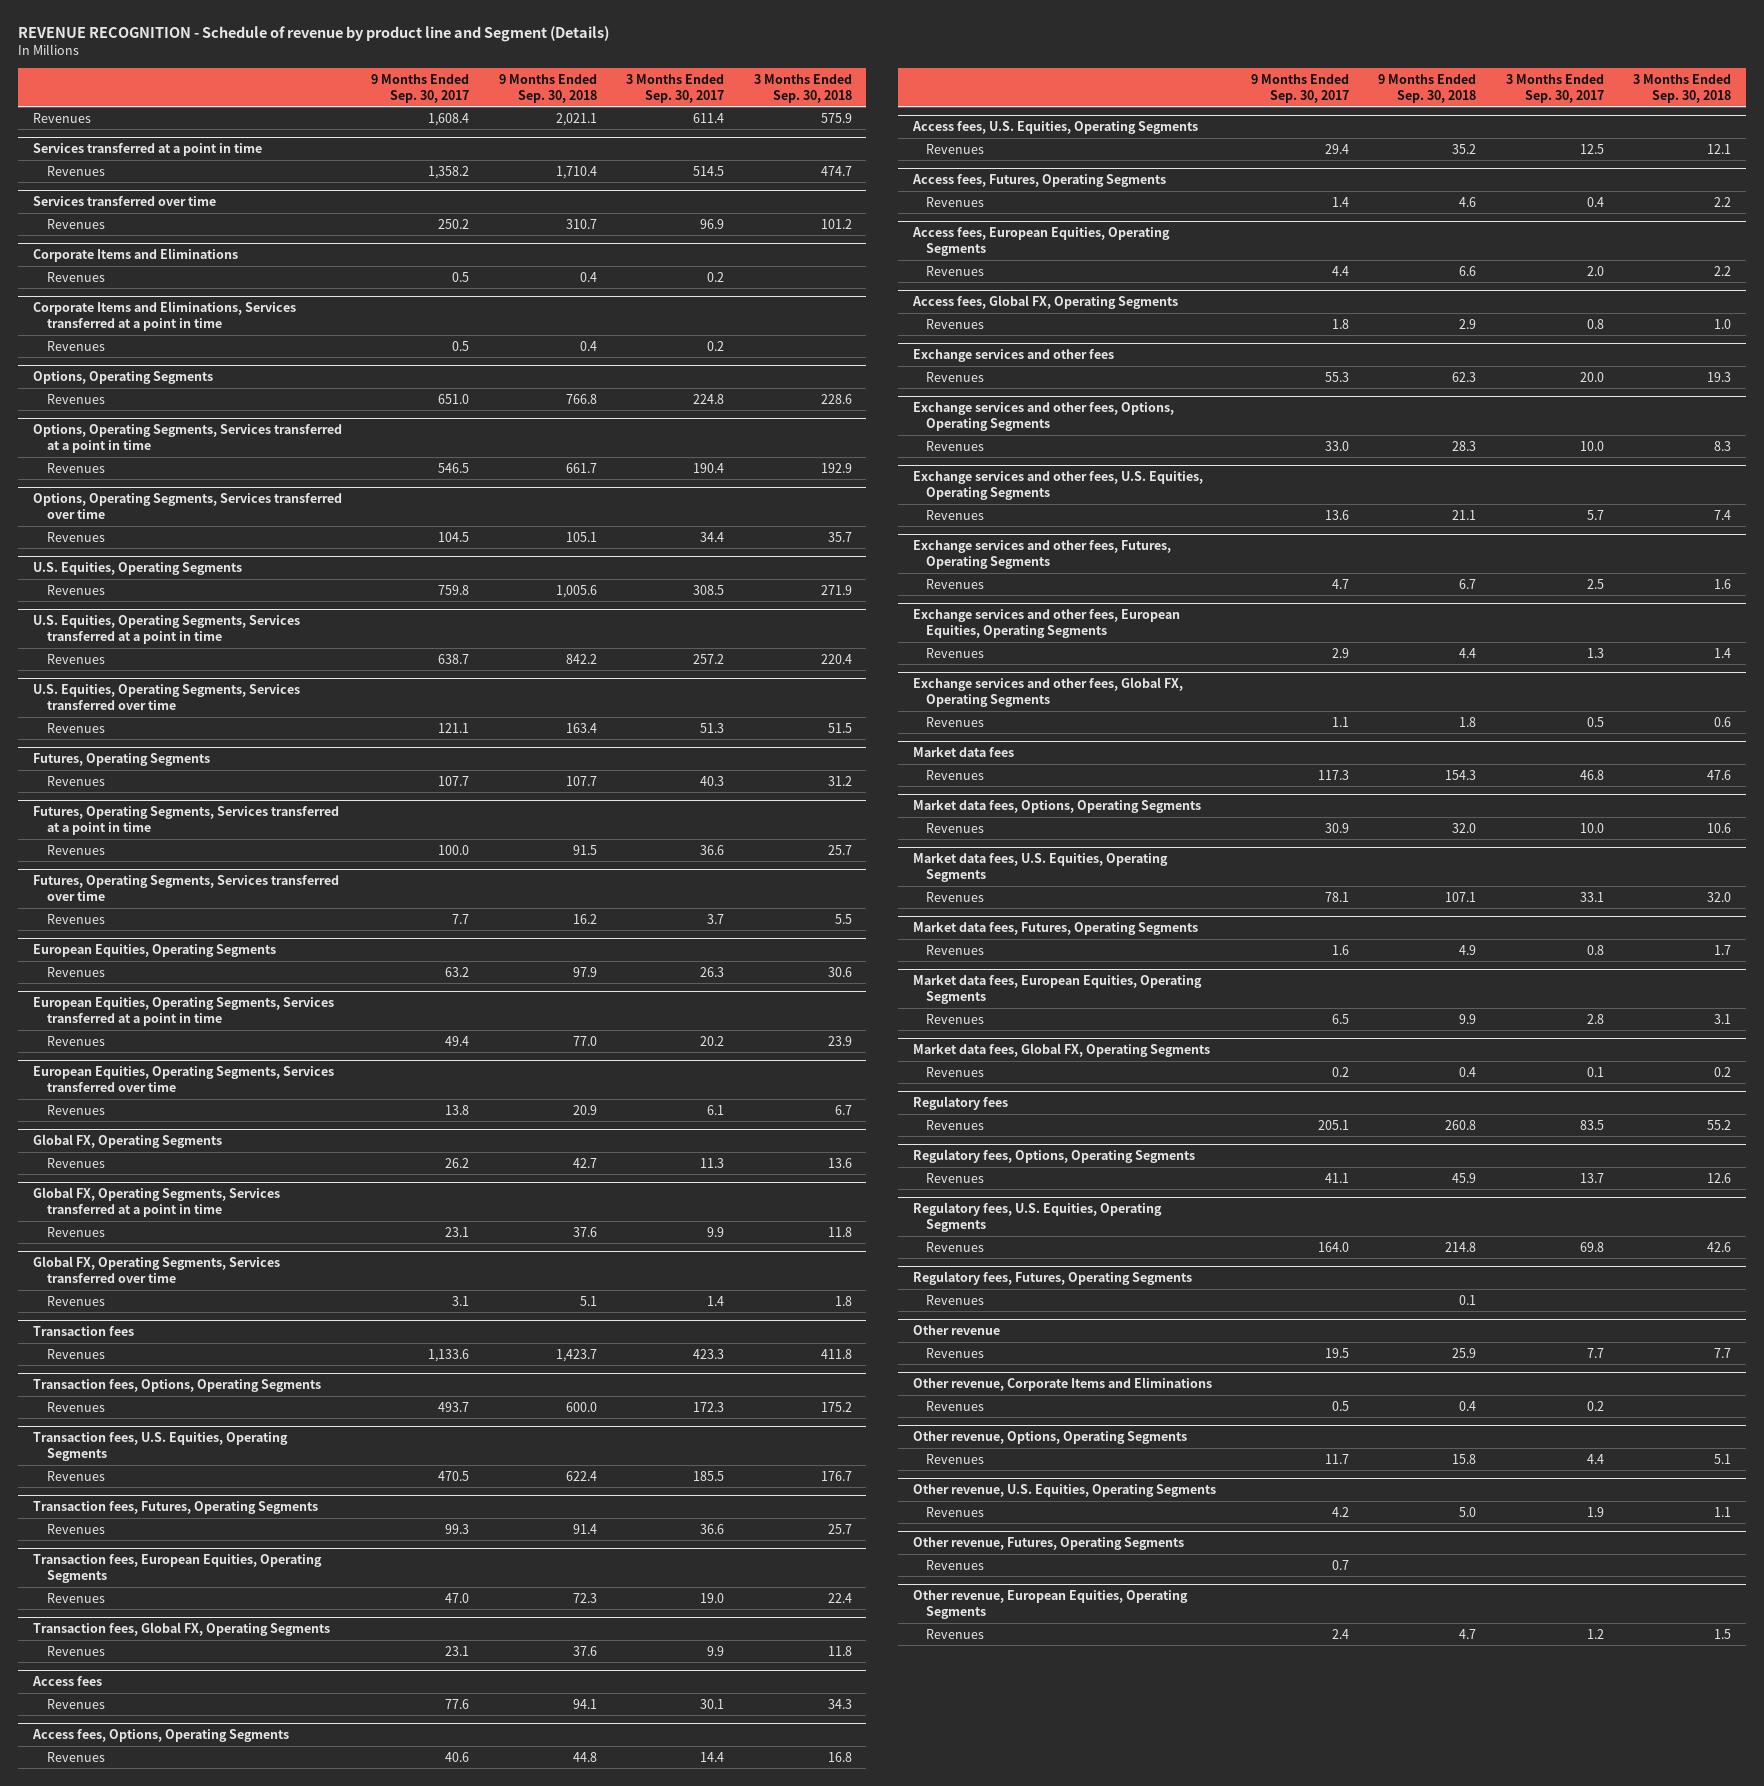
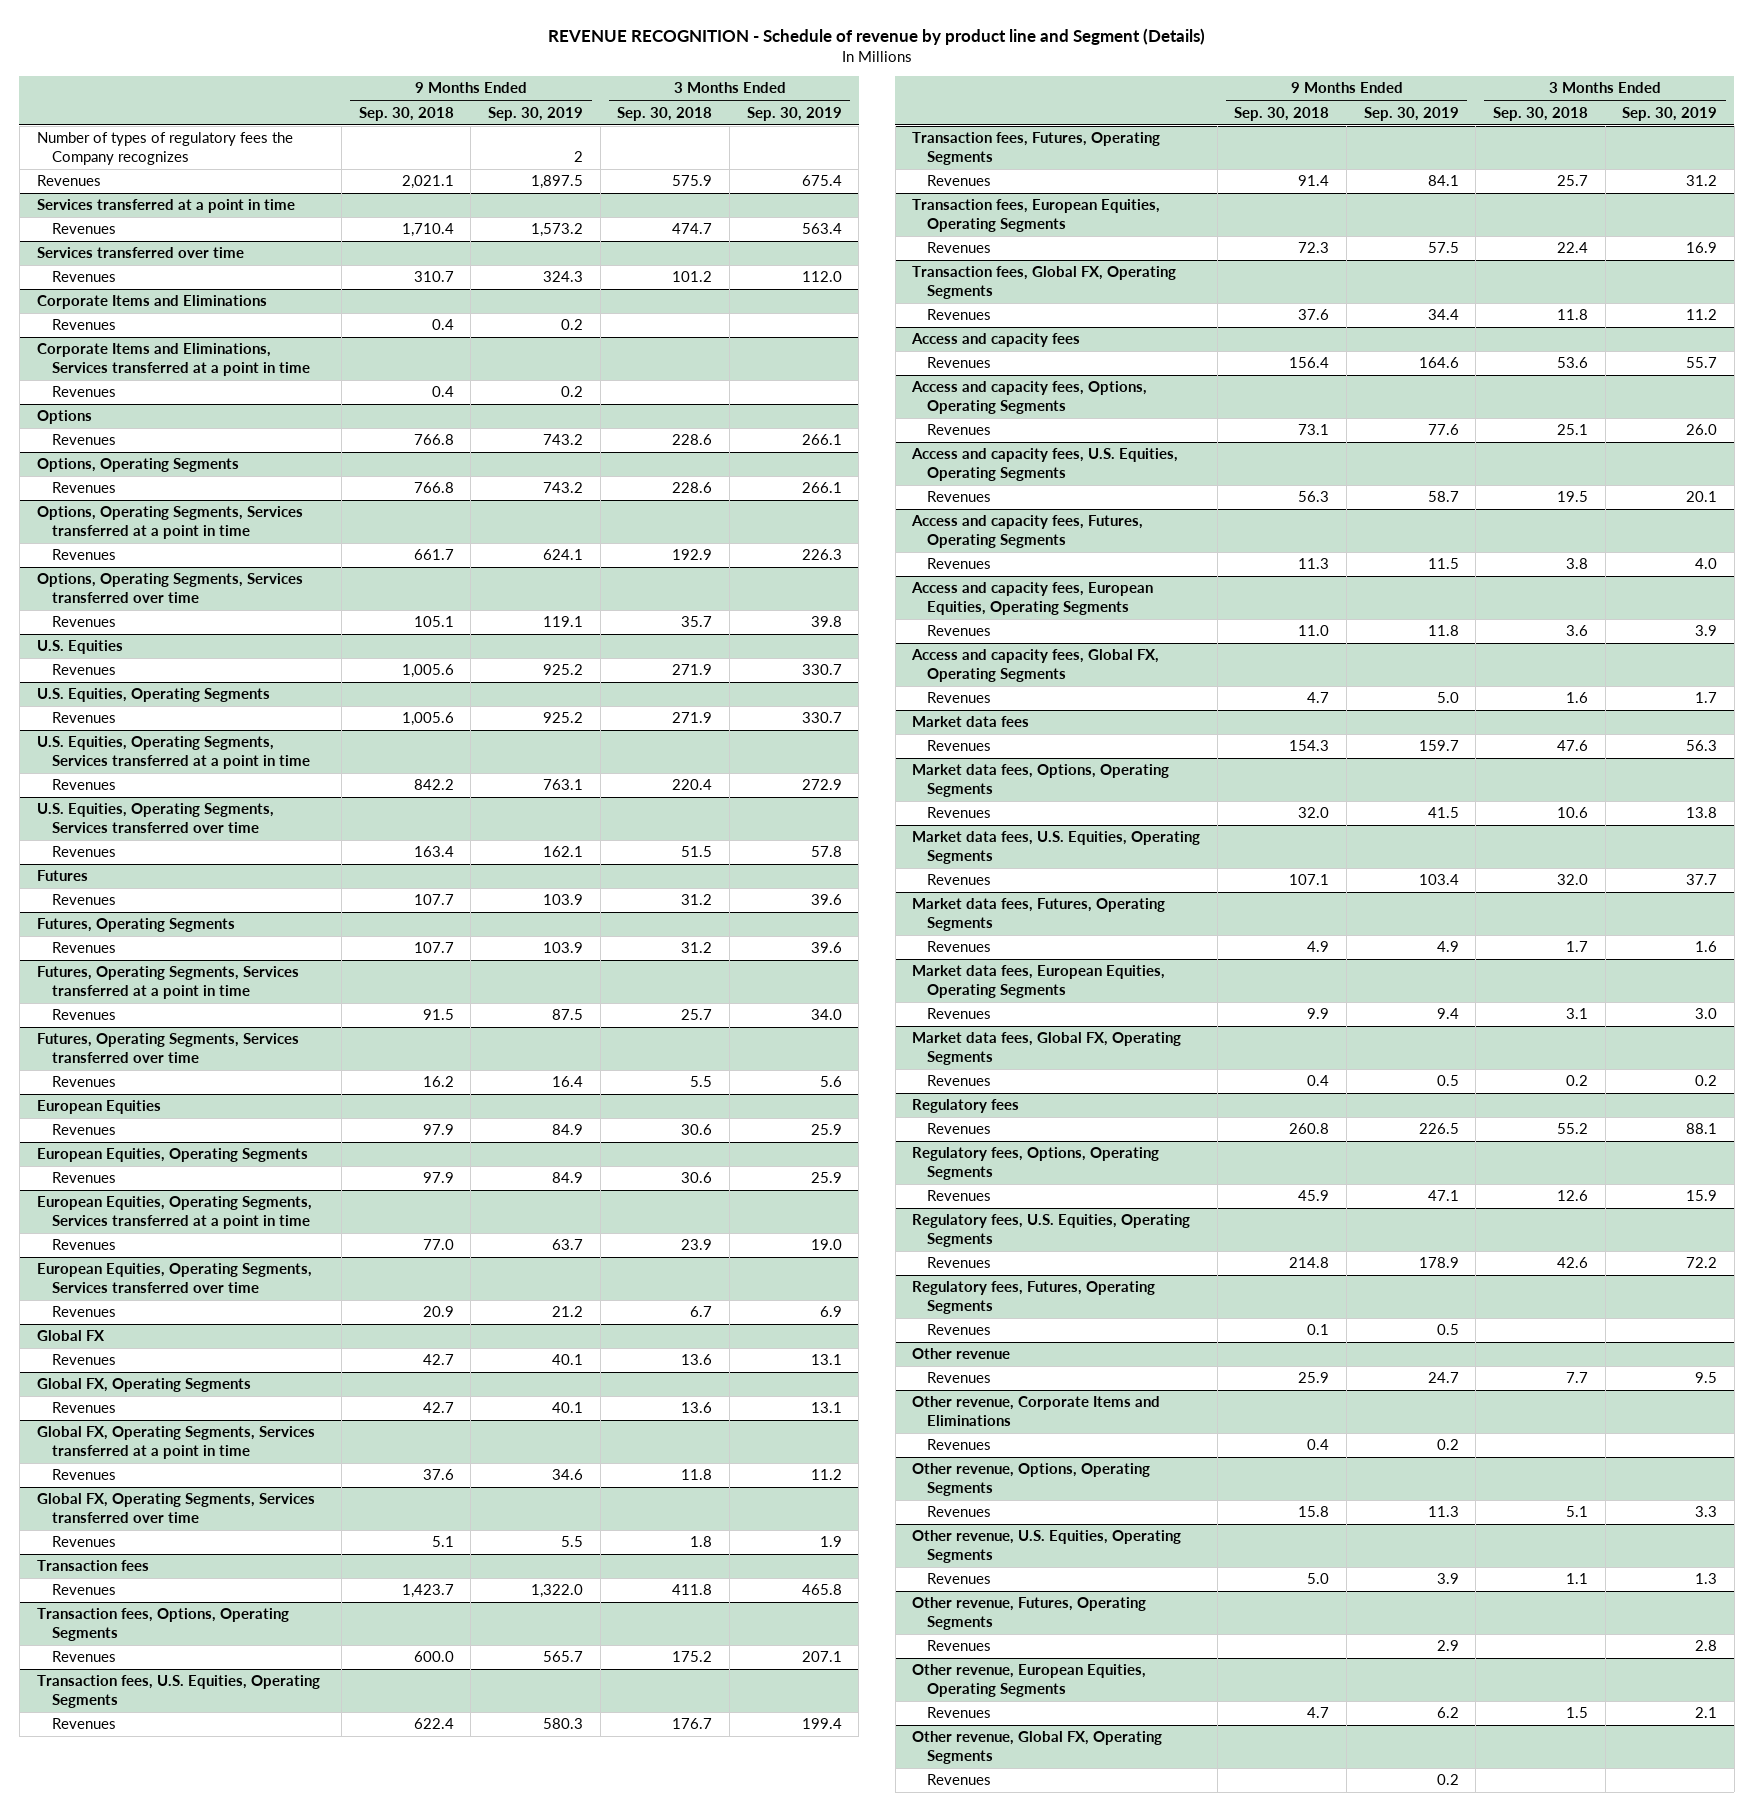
- | 9 Months Ended Sep. 30, 2017 | 9 Months Ended Sep. 30, 2018 | 3 Months Ended Sep. 30, 2017 | 3 Months Ended Sep. 30, 2018
+ | 9 Months Ended Sep. 30, 2018 | 9 Months Ended Sep. 30, 2019 | 3 Months Ended Sep. 30, 2018 | 3 Months Ended Sep. 30, 2019
+ Number of types of regulatory fees the Company recognizes | | 2 | |
+ Options
+ Revenues | 766.8 | 743.2 | 228.6 | 266.1
+ U.S. Equities
+ Revenues | 1,005.6 | 925.2 | 271.9 | 330.7
+ Futures
+ Revenues | 107.7 | 103.9 | 31.2 | 39.6
+ European Equities
+ Revenues | 97.9 | 84.9 | 30.6 | 25.9
+ Global FX
+ Revenues | 42.7 | 40.1 | 13.6 | 13.1
- Access fees
- Revenues | 77.6 | 94.1 | 30.1 | 34.3
- Access fees, Options, Operating Segments
- Revenues | 40.6 | 44.8 | 14.4 | 16.8
- Access fees, U.S. Equities, Operating Segments
- Revenues | 29.4 | 35.2 | 12.5 | 12.1
- Access fees, Futures, Operating Segments
- Revenues | 1.4 | 4.6 | 0.4 | 2.2
- Access fees, European Equities, Operating Segments
- Revenues | 4.4 | 6.6 | 2.0 | 2.2
- Access fees, Global FX, Operating Segments
- Revenues | 1.8 | 2.9 | 0.8 | 1.0
- Exchange services and other fees
- Revenues | 55.3 | 62.3 | 20.0 | 19.3
- Exchange services and other fees, Options, Operating Segments
- Revenues | 33.0 | 28.3 | 10.0 | 8.3
- Exchange services and other fees, U.S. Equities, Operating Segments
- Revenues | 13.6 | 21.1 | 5.7 | 7.4
- Exchange services and other fees, Futures, Operating Segments
- Revenues | 4.7 | 6.7 | 2.5 | 1.6
- Exchange services and other fees, European Equities, Operating Segments
- Revenues | 2.9 | 4.4 | 1.3 | 1.4
- Exchange services and other fees, Global FX, Operating Segments
- Revenues | 1.1 | 1.8 | 0.5 | 0.6
+ Access and capacity fees
+ Revenues | 156.4 | 164.6 | 53.6 | 55.7
+ Access and capacity fees, Options, Operating Segments
+ Revenues | 73.1 | 77.6 | 25.1 | 26.0
+ Access and capacity fees, U.S. Equities, Operating Segments
+ Revenues | 56.3 | 58.7 | 19.5 | 20.1
+ Access and capacity fees, Futures, Operating Segments
+ Revenues | 11.3 | 11.5 | 3.8 | 4.0
+ Access and capacity fees, European Equities, Operating Segments
+ Revenues | 11.0 | 11.8 | 3.6 | 3.9
+ Access and capacity fees, Global FX, Operating Segments
+ Revenues | 4.7 | 5.0 | 1.6 | 1.7
+ Other revenue, Global FX, Operating Segments
+ Revenues | | 0.2 | |

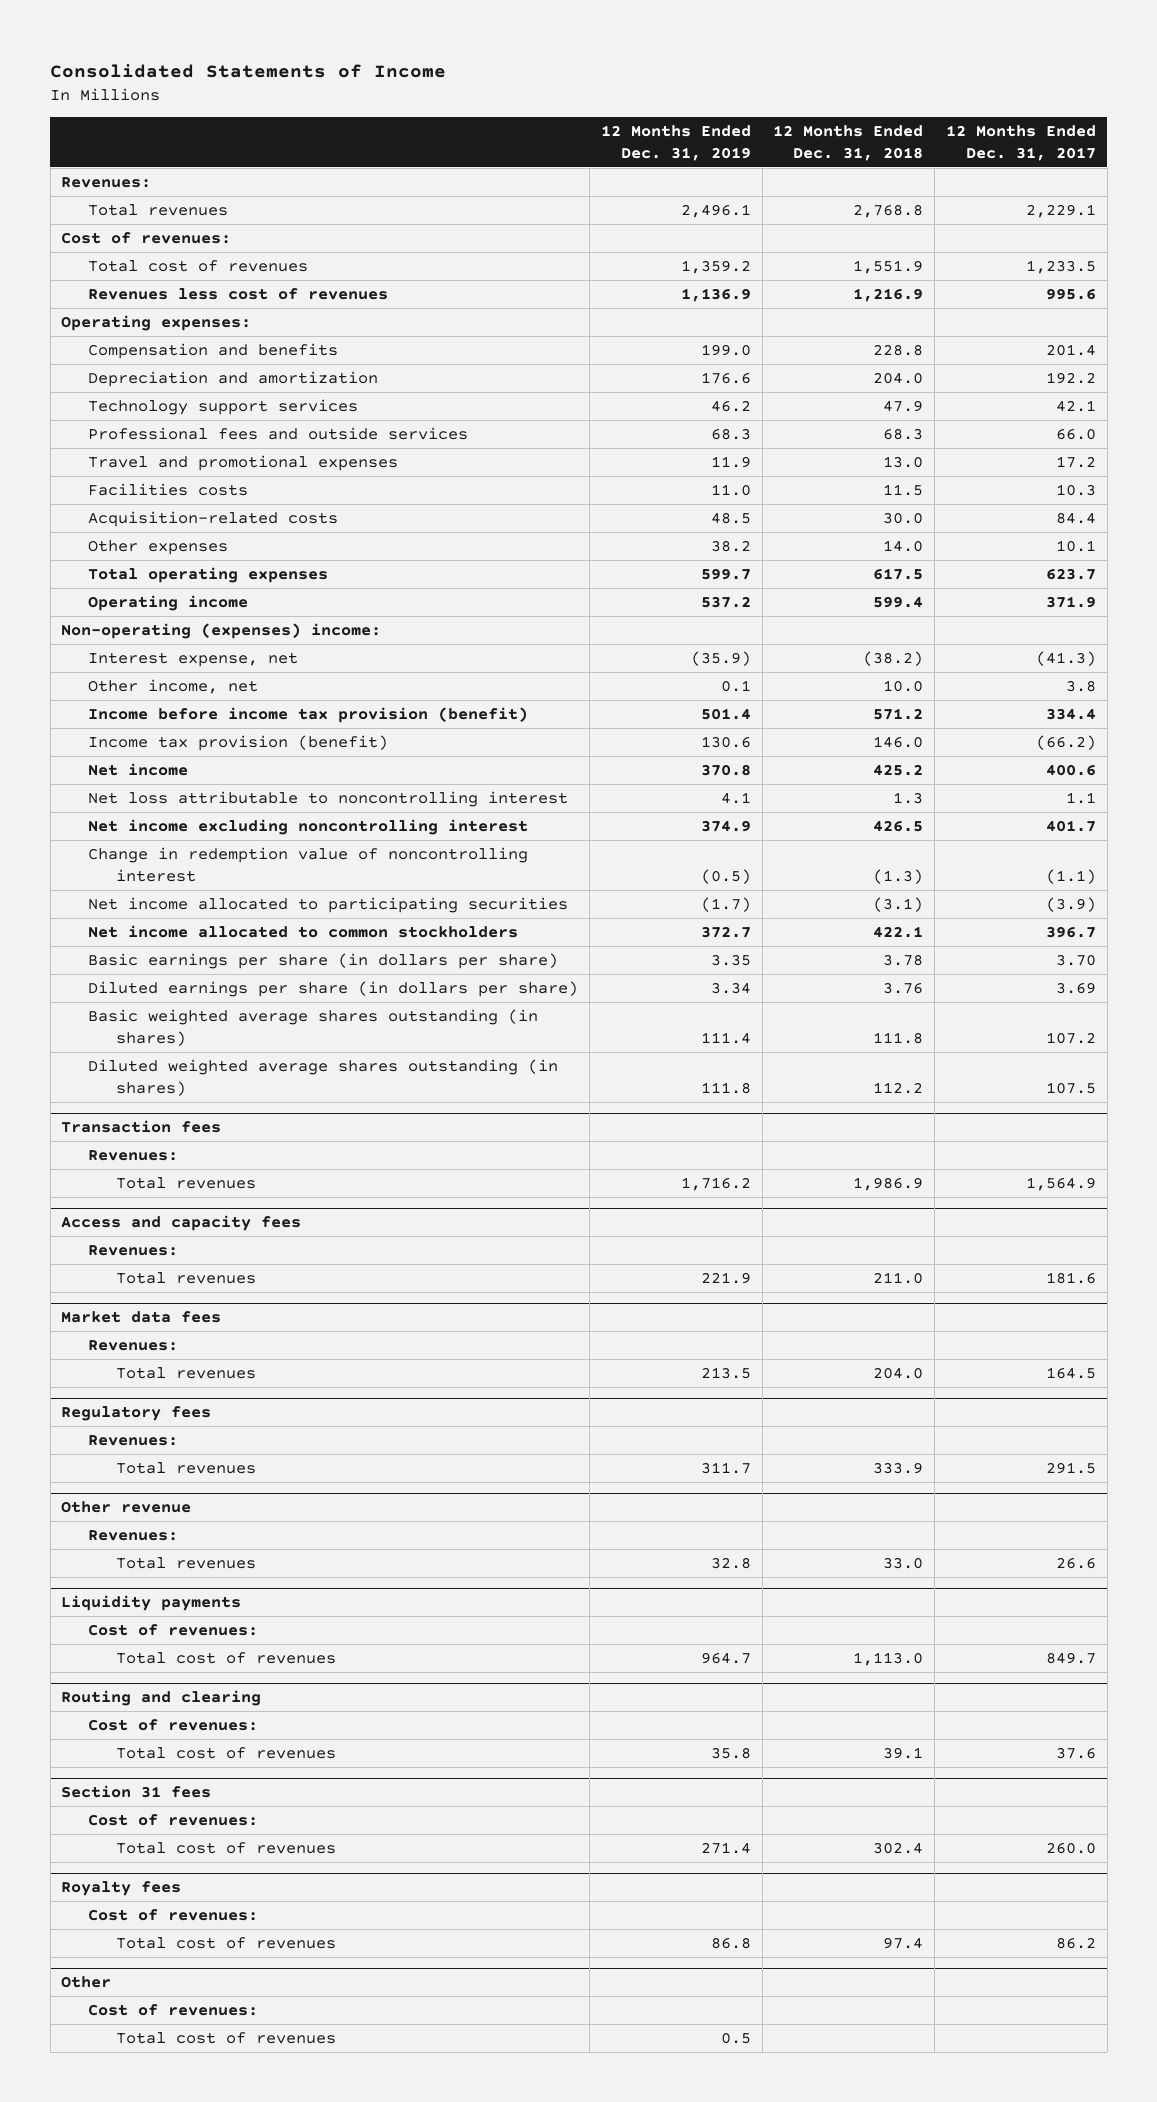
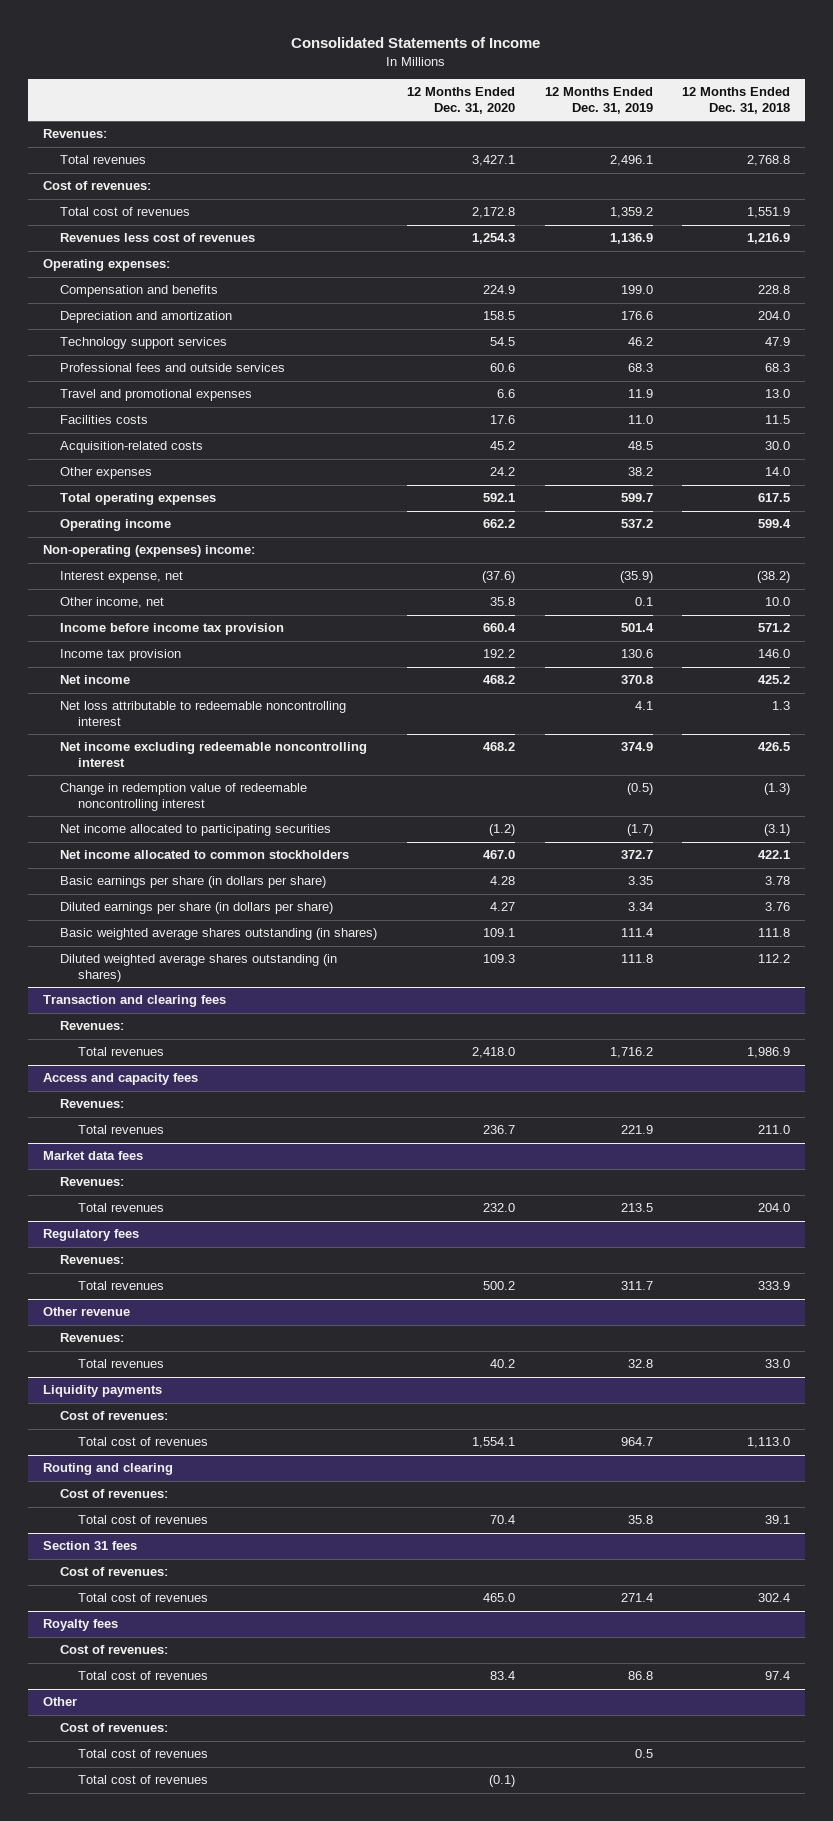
- | 12 Months Ended Dec. 31, 2019 | 12 Months Ended Dec. 31, 2018 | 12 Months Ended Dec. 31, 2017
+ | 12 Months Ended Dec. 31, 2020 | 12 Months Ended Dec. 31, 2019 | 12 Months Ended Dec. 31, 2018
- Income before income tax provision (benefit) | 501.4 | 571.2 | 334.4
- Income tax provision (benefit) | 130.6 | 146.0 | (66.2)
+ Income before income tax provision | 660.4 | 501.4 | 571.2
+ Income tax provision | 192.2 | 130.6 | 146.0
- Net loss attributable to noncontrolling interest | 4.1 | 1.3 | 1.1
- Net income excluding noncontrolling interest | 374.9 | 426.5 | 401.7
- Change in redemption value of noncontrolling interest | (0.5) | (1.3) | (1.1)
+ Net loss attributable to redeemable noncontrolling interest | | 4.1 | 1.3
+ Net income excluding redeemable noncontrolling interest | 468.2 | 374.9 | 426.5
+ Change in redemption value of redeemable noncontrolling interest | | (0.5) | (1.3)
- Transaction fees
+ Transaction and clearing fees
@ Other
+ Total cost of revenues | (0.1) | |

